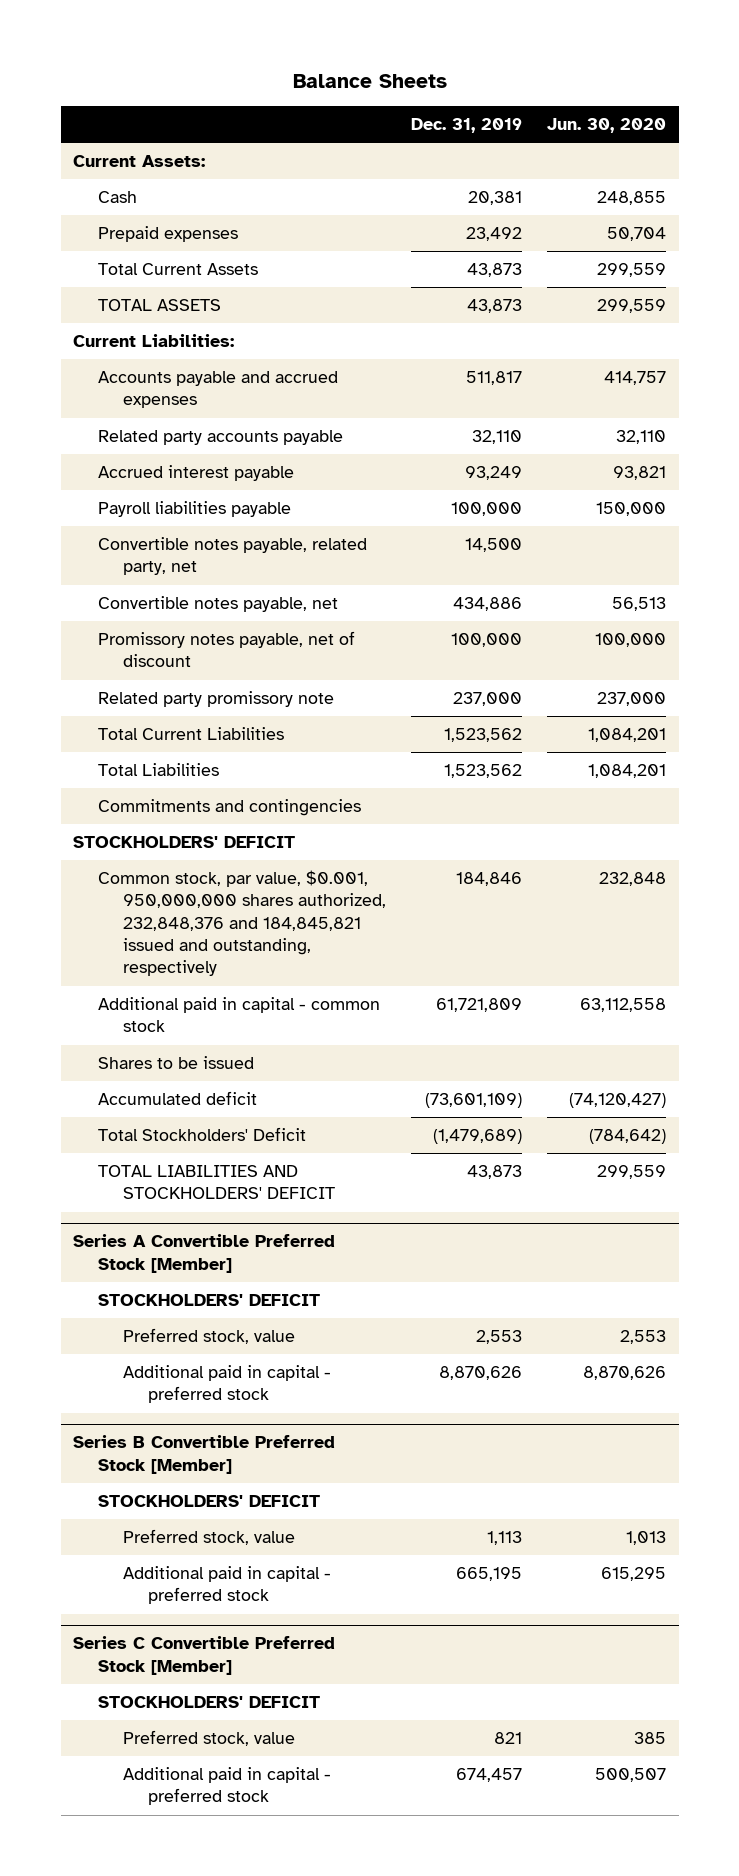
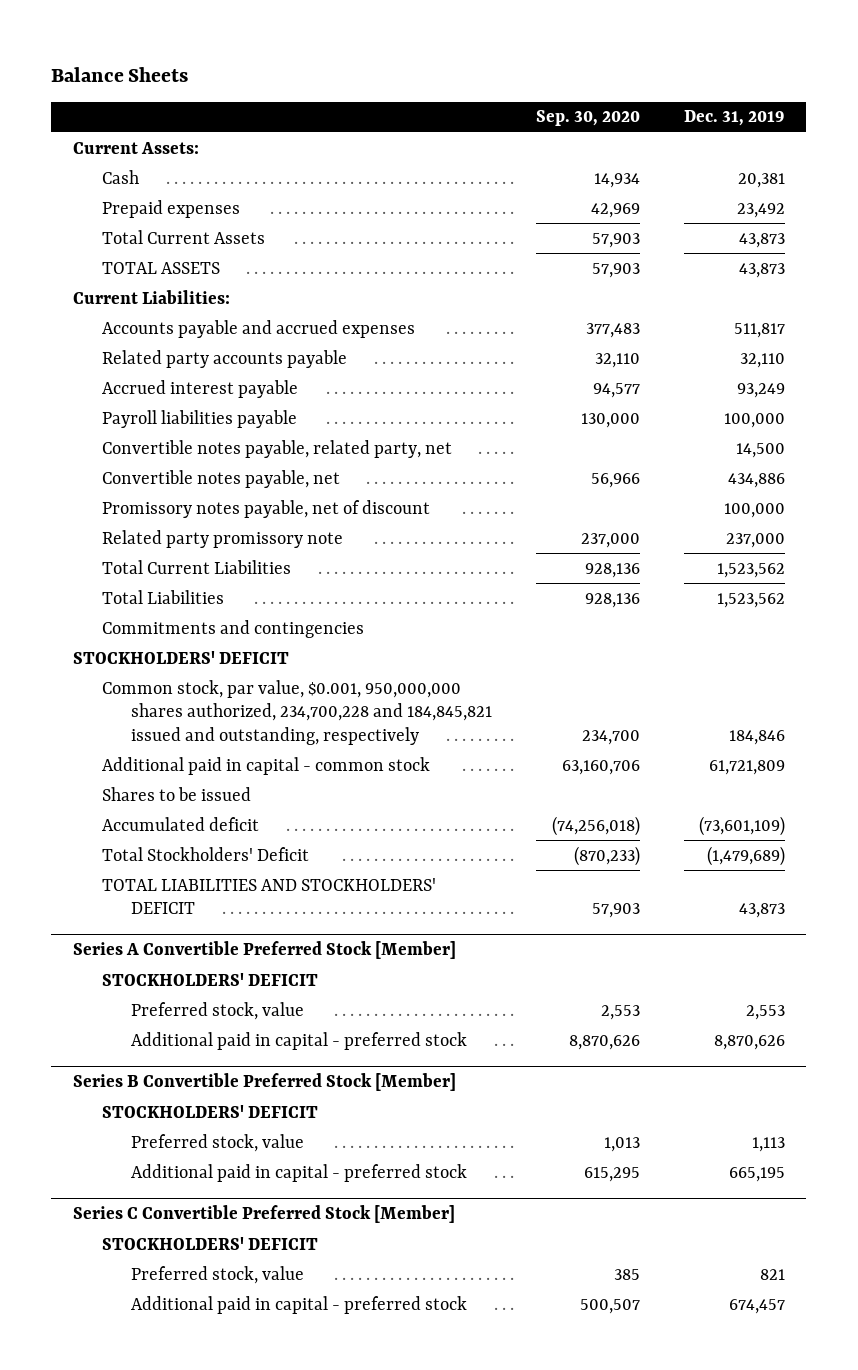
- | Dec. 31, 2019 | Jun. 30, 2020
+ | Sep. 30, 2020 | Dec. 31, 2019
- Common stock, par value, $0.001, 950,000,000 shares authorized, 232,848,376 and 184,845,821 issued and outstanding, respectively | 184,846 | 232,848
+ Common stock, par value, $0.001, 950,000,000 shares authorized, 234,700,228 and 184,845,821 issued and outstanding, respectively | 234,700 | 184,846

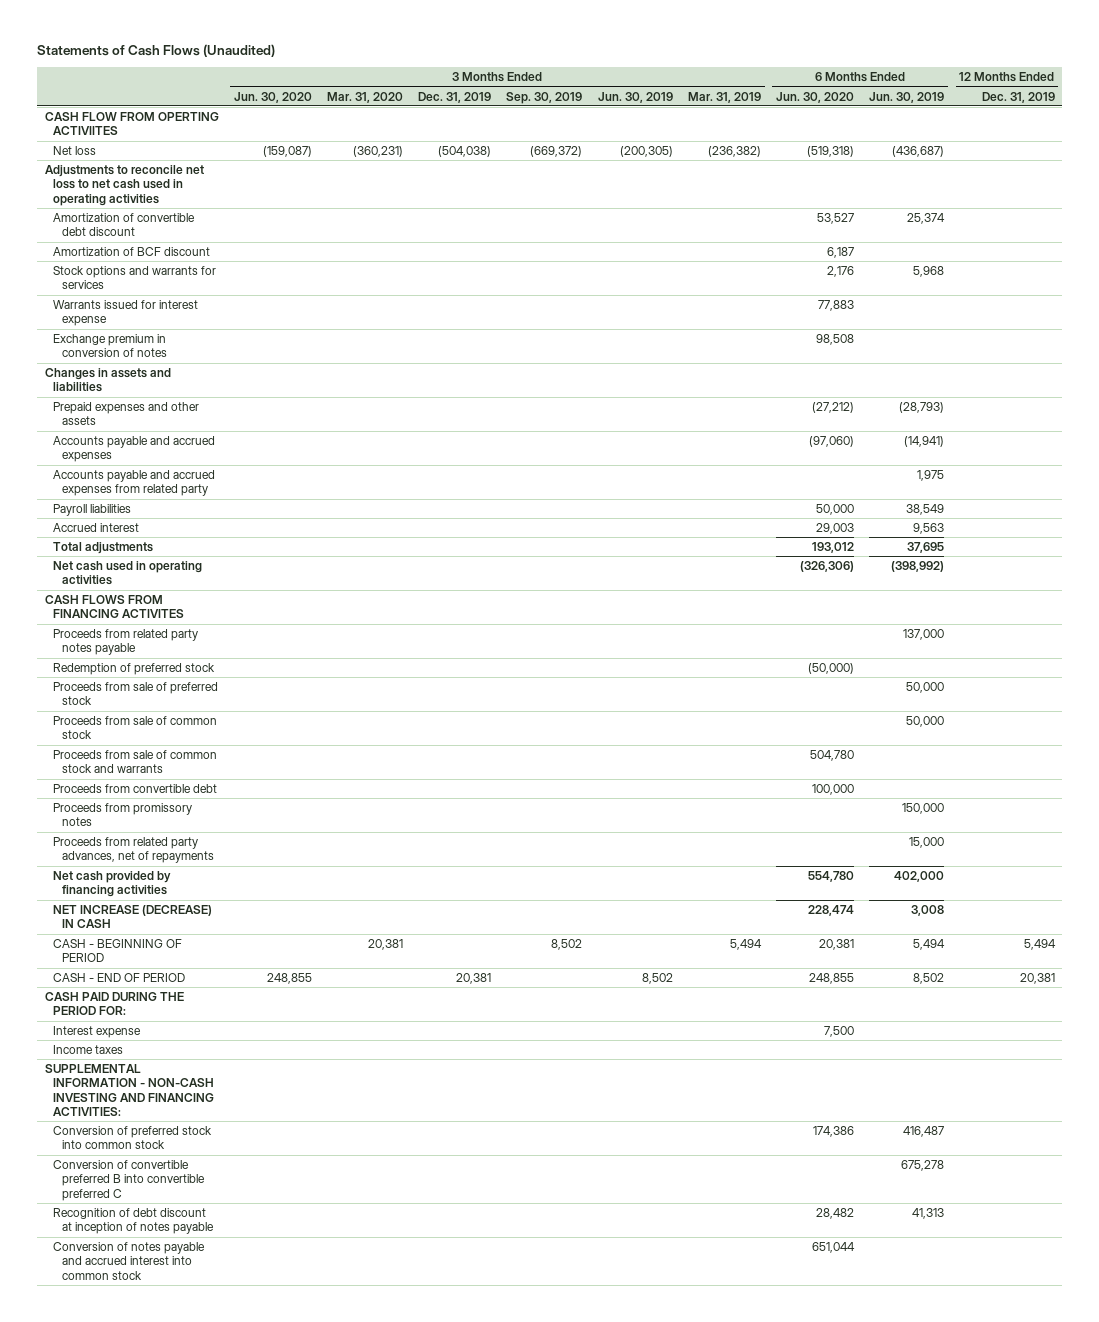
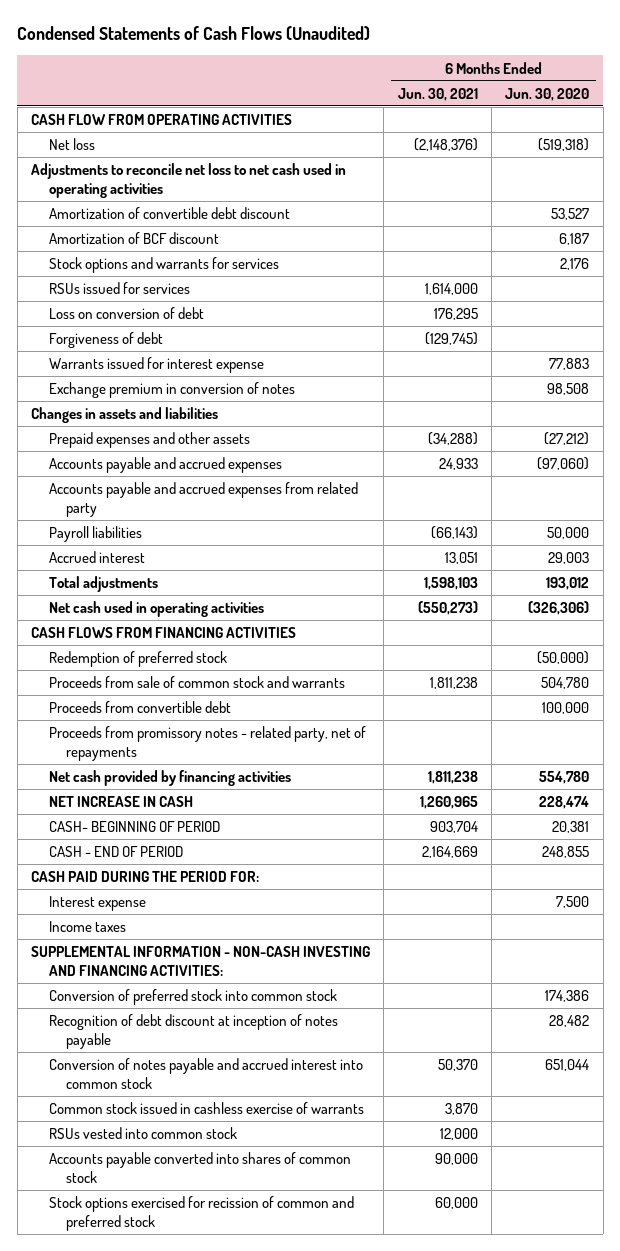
- Statements of Cash Flows (Unaudited)
+ Condensed Statements of Cash Flows (Unaudited)
- | 3 Months Ended Jun. 30, 2020 | 3 Months Ended Mar. 31, 2020 | 3 Months Ended Dec. 31, 2019 | 3 Months Ended Sep. 30, 2019 | 3 Months Ended Jun. 30, 2019 | 3 Months Ended Mar. 31, 2019 | 6 Months Ended Jun. 30, 2020 | 6 Months Ended Jun. 30, 2019 | 12 Months Ended Dec. 31, 2019
+ | 6 Months Ended Jun. 30, 2021 | 6 Months Ended Jun. 30, 2020
- CASH FLOW FROM OPERTING ACTIVIITES
+ CASH FLOW FROM OPERATING ACTIVITIES
+ RSUs issued for services | 1,614,000 |
+ Loss on conversion of debt | 176,295 |
+ Forgiveness of debt | (129,745) |
- CASH FLOWS FROM FINANCING ACTIVITES
- Proceeds from related party notes payable | | | | | | | | 137,000 |
+ CASH FLOWS FROM FINANCING ACTIVITIES
- Proceeds from sale of preferred stock | | | | | | | | 50,000 |
- Proceeds from sale of common stock | | | | | | | | 50,000 |
- Proceeds from promissory notes | | | | | | | | 150,000 |
- Proceeds from related party advances, net of repayments | | | | | | | | 15,000 |
+ Proceeds from promissory notes - related party, net of repayments
- NET INCREASE (DECREASE) IN CASH | | | | | | | 228,474 | 3,008 |
- CASH - BEGINNING OF PERIOD | | 20,381 | | 8,502 | | 5,494 | 20,381 | 5,494 | 5,494
+ NET INCREASE IN CASH | 1,260,965 | 228,474
+ CASH- BEGINNING OF PERIOD | 903,704 | 20,381
- Conversion of convertible preferred B into convertible preferred C | | | | | | | | 675,278 |
+ Common stock issued in cashless exercise of warrants | 3,870 |
+ RSUs vested into common stock | 12,000 |
+ Accounts payable converted into shares of common stock | 90,000 |
+ Stock options exercised for recission of common and preferred stock | 60,000 |

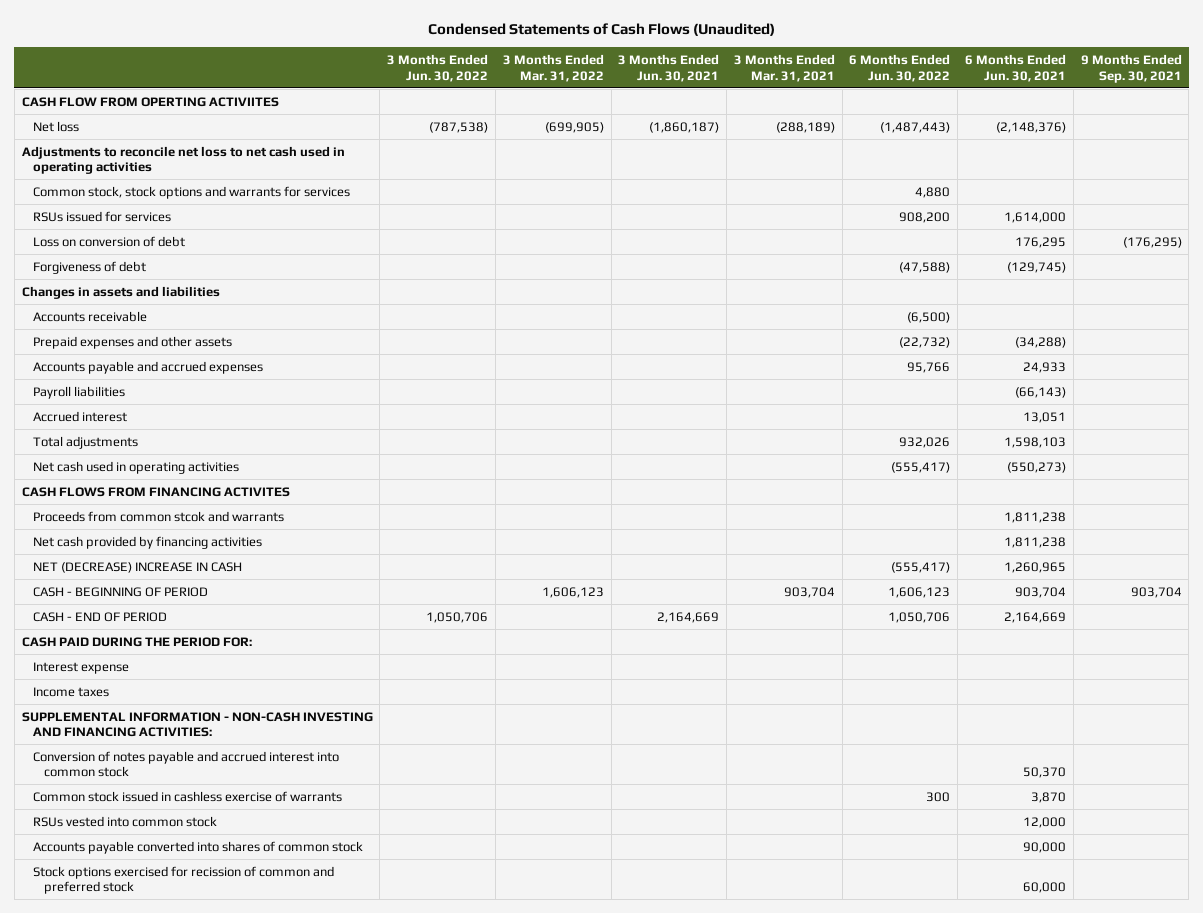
- | 6 Months Ended Jun. 30, 2021 | 6 Months Ended Jun. 30, 2020
+ | 3 Months Ended Jun. 30, 2022 | 3 Months Ended Mar. 31, 2022 | 3 Months Ended Jun. 30, 2021 | 3 Months Ended Mar. 31, 2021 | 6 Months Ended Jun. 30, 2022 | 6 Months Ended Jun. 30, 2021 | 9 Months Ended Sep. 30, 2021
- CASH FLOW FROM OPERATING ACTIVITIES
+ CASH FLOW FROM OPERTING ACTIVIITES
- Amortization of convertible debt discount | | 53,527
- Amortization of BCF discount | | 6,187
- Stock options and warrants for services | | 2,176
+ Common stock, stock options and warrants for services | | | | | 4,880 | |
- Warrants issued for interest expense | | 77,883
- Exchange premium in conversion of notes | | 98,508
+ Accounts receivable | | | | | (6,500) | |
- Accounts payable and accrued expenses from related party
- CASH FLOWS FROM FINANCING ACTIVITIES
- Redemption of preferred stock | | (50,000)
- Proceeds from sale of common stock and warrants | 1,811,238 | 504,780
- Proceeds from convertible debt | | 100,000
- Proceeds from promissory notes - related party, net of repayments
+ CASH FLOWS FROM FINANCING ACTIVITES
+ Proceeds from common stcok and warrants | | | | | | 1,811,238 |
- NET INCREASE IN CASH | 1,260,965 | 228,474
- CASH- BEGINNING OF PERIOD | 903,704 | 20,381
+ NET (DECREASE) INCREASE IN CASH | | | | | (555,417) | 1,260,965 |
+ CASH - BEGINNING OF PERIOD | | 1,606,123 | | 903,704 | 1,606,123 | 903,704 | 903,704
- Conversion of preferred stock into common stock | | 174,386
- Recognition of debt discount at inception of notes payable | | 28,482

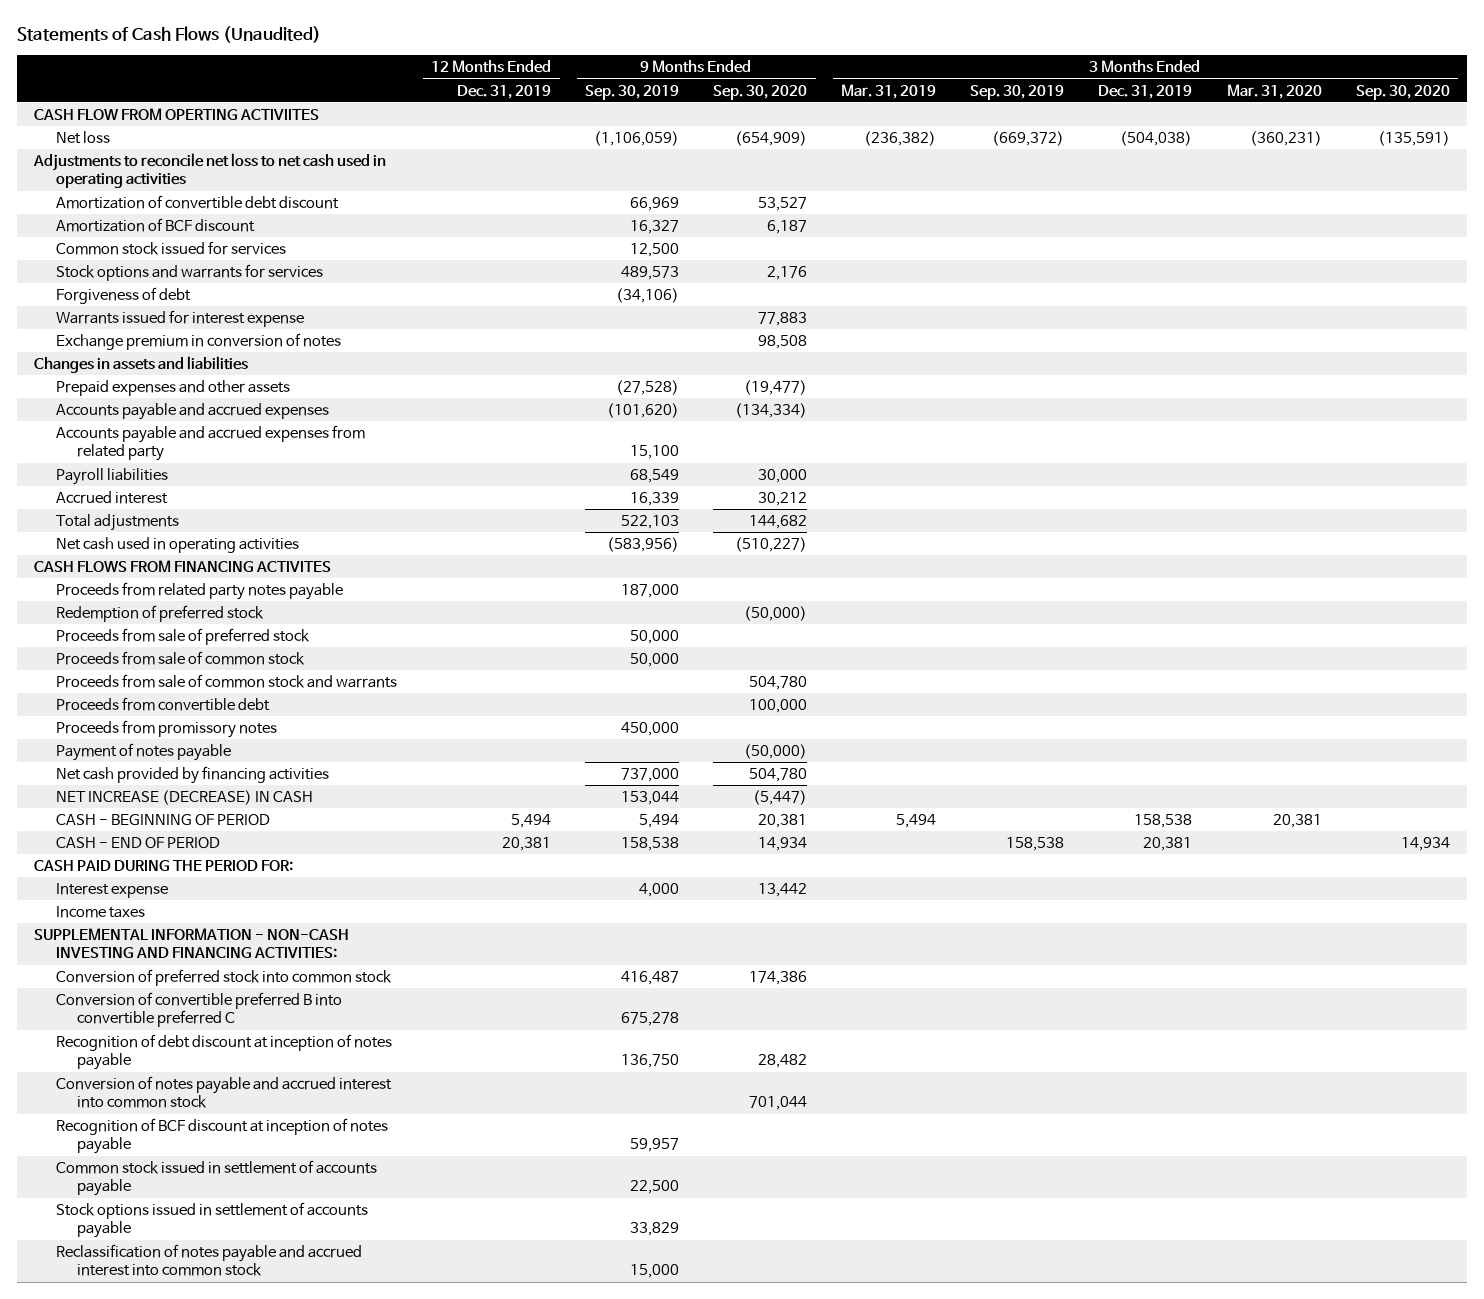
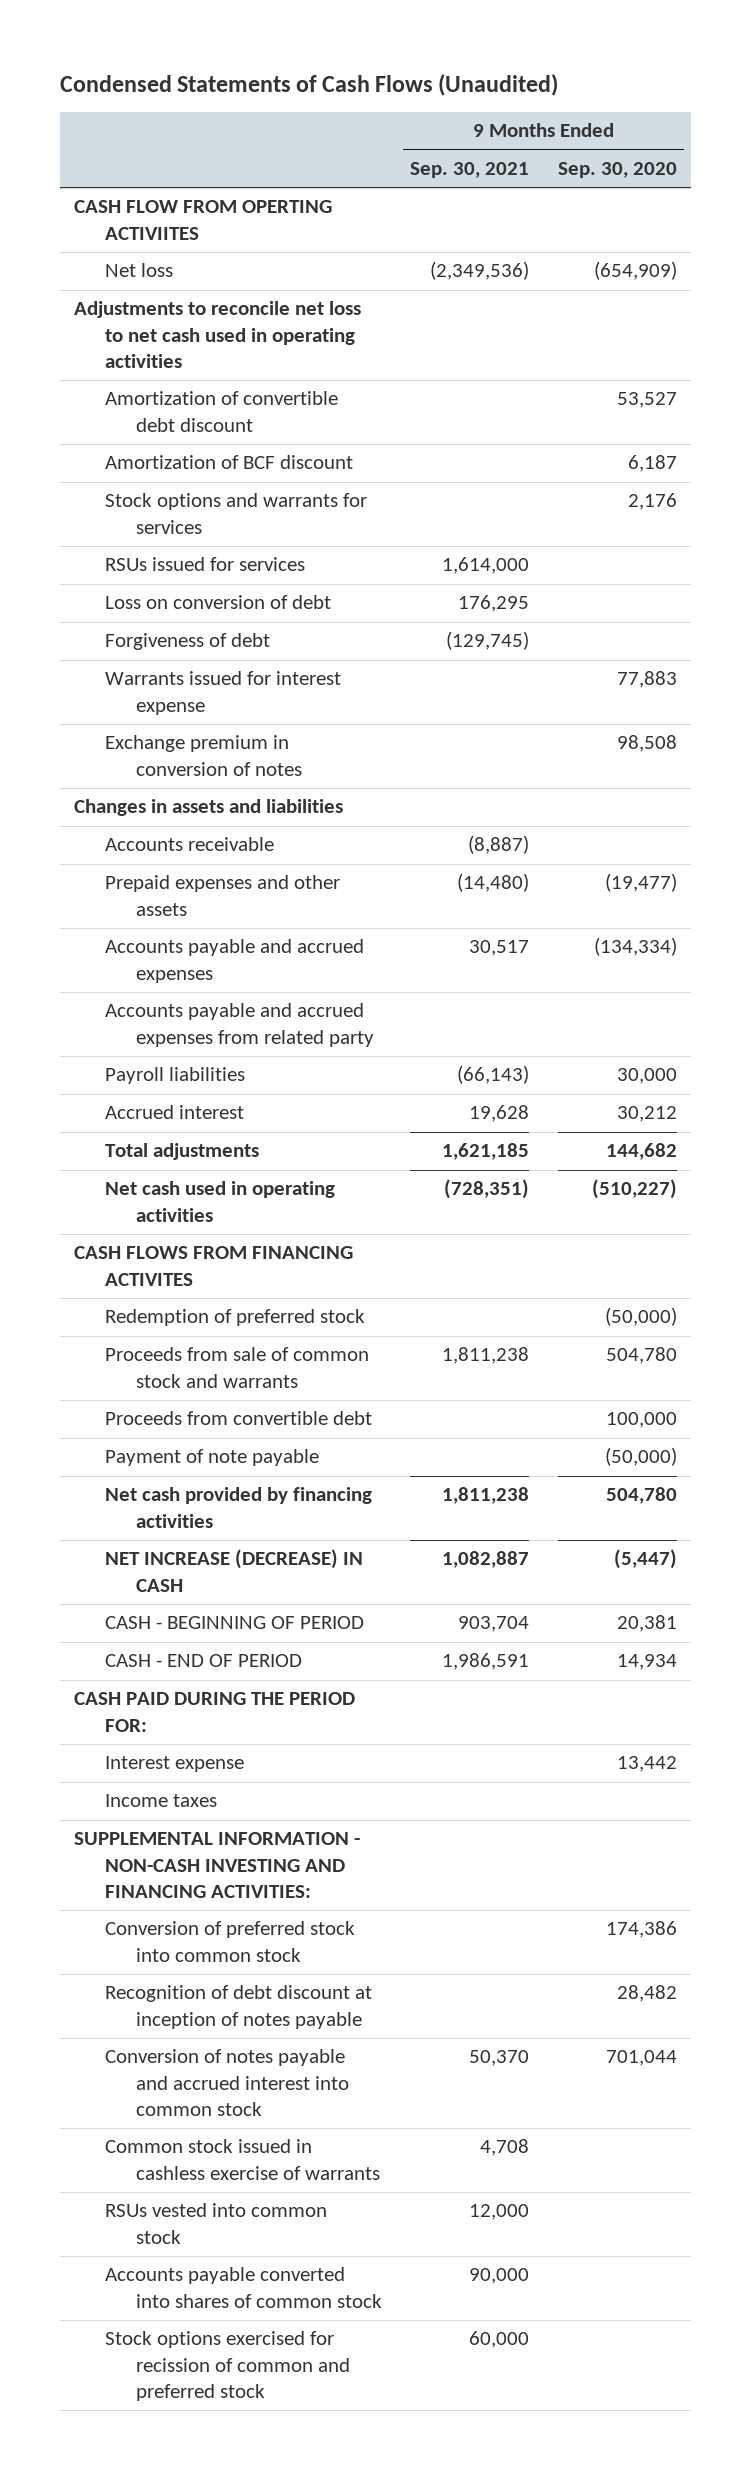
- Statements of Cash Flows (Unaudited)
+ Condensed Statements of Cash Flows (Unaudited)
- | 12 Months Ended Dec. 31, 2019 | 9 Months Ended Sep. 30, 2019 | 9 Months Ended Sep. 30, 2020 | 3 Months Ended Mar. 31, 2019 | 3 Months Ended Sep. 30, 2019 | 3 Months Ended Dec. 31, 2019 | 3 Months Ended Mar. 31, 2020 | 3 Months Ended Sep. 30, 2020
+ | 9 Months Ended Sep. 30, 2021 | 9 Months Ended Sep. 30, 2020
- Common stock issued for services | | 12,500 | | | | | |
+ RSUs issued for services | 1,614,000 |
+ Loss on conversion of debt | 176,295 |
+ Accounts receivable | (8,887) |
- Proceeds from related party notes payable | | 187,000 | | | | | |
- Proceeds from sale of preferred stock | | 50,000 | | | | | |
- Proceeds from sale of common stock | | 50,000 | | | | | |
- Proceeds from promissory notes | | 450,000 | | | | | |
- Payment of notes payable | | | (50,000) | | | | |
+ Payment of note payable | | (50,000)
- Conversion of convertible preferred B into convertible preferred C | | 675,278 | | | | | |
- Recognition of BCF discount at inception of notes payable | | 59,957 | | | | | |
- Common stock issued in settlement of accounts payable | | 22,500 | | | | | |
- Stock options issued in settlement of accounts payable | | 33,829 | | | | | |
- Reclassification of notes payable and accrued interest into common stock | | 15,000 | | | | | |
+ Common stock issued in cashless exercise of warrants | 4,708 |
+ RSUs vested into common stock | 12,000 |
+ Accounts payable converted into shares of common stock | 90,000 |
+ Stock options exercised for recission of common and preferred stock | 60,000 |

